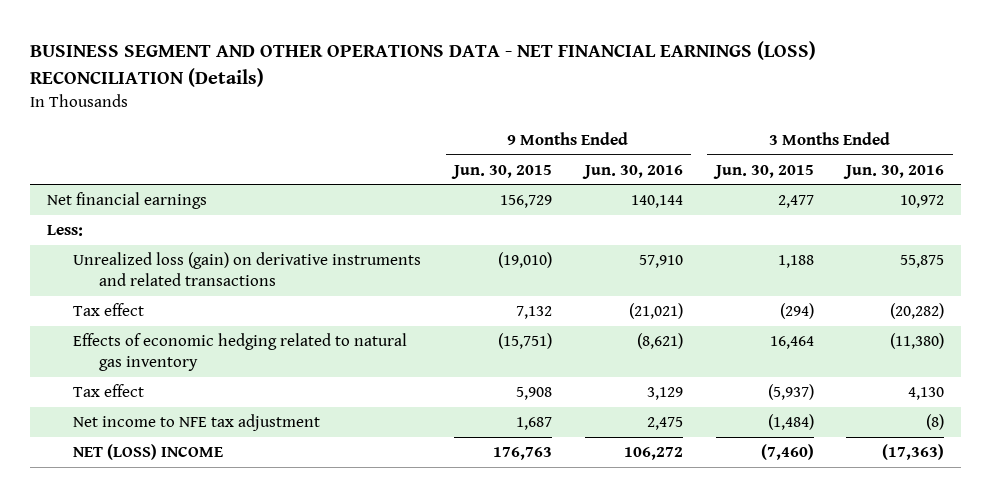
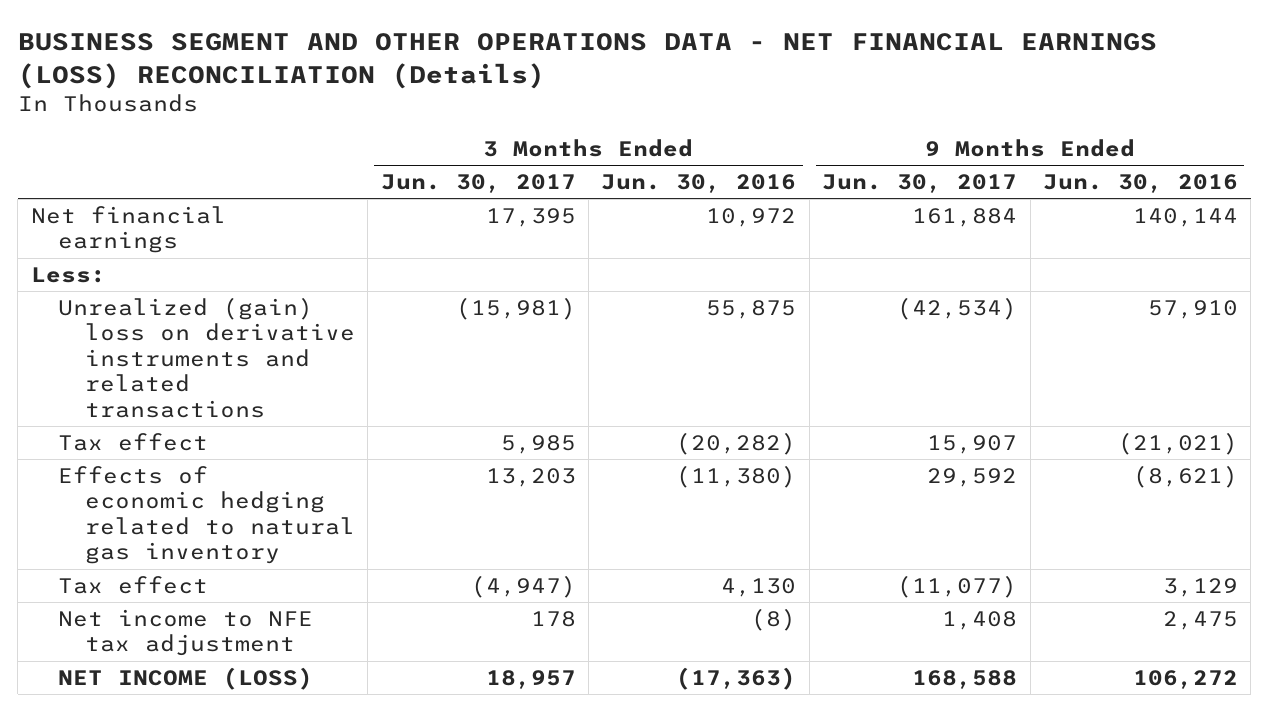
- | 9 Months Ended Jun. 30, 2015 | 9 Months Ended Jun. 30, 2016 | 3 Months Ended Jun. 30, 2015 | 3 Months Ended Jun. 30, 2016
+ | 3 Months Ended Jun. 30, 2017 | 3 Months Ended Jun. 30, 2016 | 9 Months Ended Jun. 30, 2017 | 9 Months Ended Jun. 30, 2016
- Unrealized loss (gain) on derivative instruments and related transactions | (19,010) | 57,910 | 1,188 | 55,875
+ Unrealized (gain) loss on derivative instruments and related transactions | (15,981) | 55,875 | (42,534) | 57,910
- NET (LOSS) INCOME | 176,763 | 106,272 | (7,460) | (17,363)
+ NET INCOME (LOSS) | 18,957 | (17,363) | 168,588 | 106,272

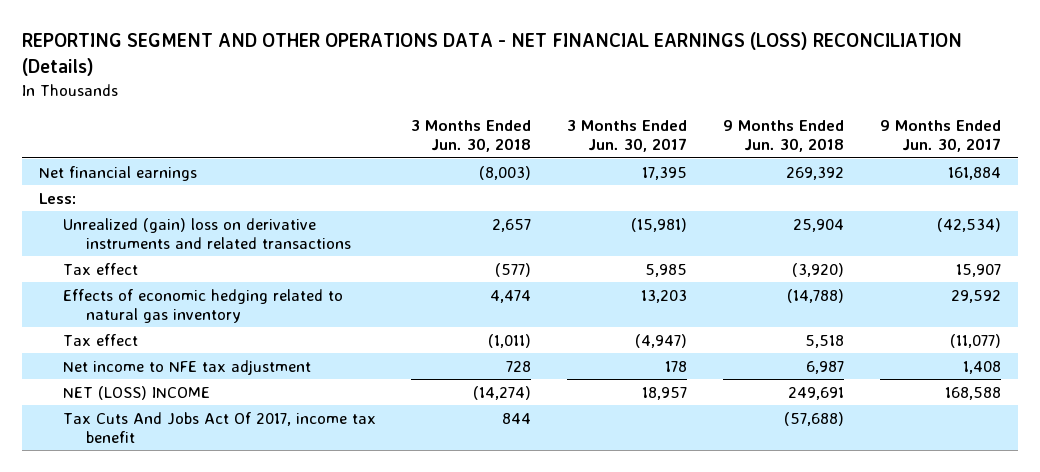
- BUSINESS SEGMENT AND OTHER OPERATIONS DATA - NET FINANCIAL EARNINGS (LOSS) RECONCILIATION (Details)
+ REPORTING SEGMENT AND OTHER OPERATIONS DATA - NET FINANCIAL EARNINGS (LOSS) RECONCILIATION (Details)
- | 3 Months Ended Jun. 30, 2017 | 3 Months Ended Jun. 30, 2016 | 9 Months Ended Jun. 30, 2017 | 9 Months Ended Jun. 30, 2016
+ | 3 Months Ended Jun. 30, 2018 | 3 Months Ended Jun. 30, 2017 | 9 Months Ended Jun. 30, 2018 | 9 Months Ended Jun. 30, 2017
- NET INCOME (LOSS) | 18,957 | (17,363) | 168,588 | 106,272
+ NET (LOSS) INCOME | (14,274) | 18,957 | 249,691 | 168,588
+ Tax Cuts And Jobs Act Of 2017, income tax benefit | 844 | | (57,688) |

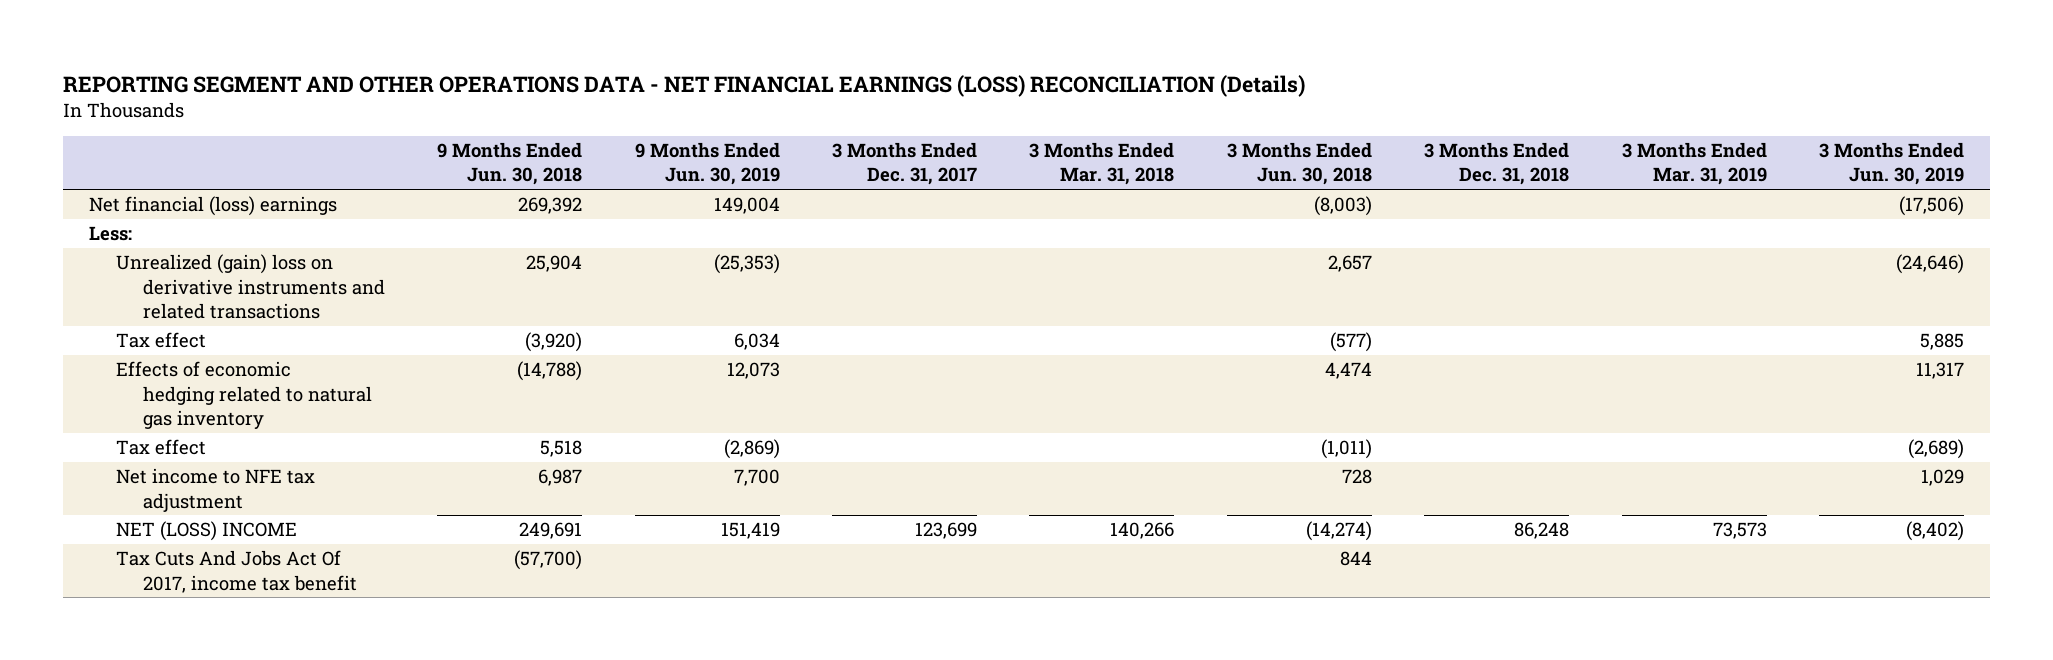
- | 3 Months Ended Jun. 30, 2018 | 3 Months Ended Jun. 30, 2017 | 9 Months Ended Jun. 30, 2018 | 9 Months Ended Jun. 30, 2017
+ | 9 Months Ended Jun. 30, 2018 | 9 Months Ended Jun. 30, 2019 | 3 Months Ended Dec. 31, 2017 | 3 Months Ended Mar. 31, 2018 | 3 Months Ended Jun. 30, 2018 | 3 Months Ended Dec. 31, 2018 | 3 Months Ended Mar. 31, 2019 | 3 Months Ended Jun. 30, 2019
- Net financial earnings | (8,003) | 17,395 | 269,392 | 161,884
+ Net financial (loss) earnings | 269,392 | 149,004 | | | (8,003) | | | (17,506)
- Tax Cuts And Jobs Act Of 2017, income tax benefit | 844 | | (57,688) |
+ Tax Cuts And Jobs Act Of 2017, income tax benefit | (57,700) | | | | 844 | | |

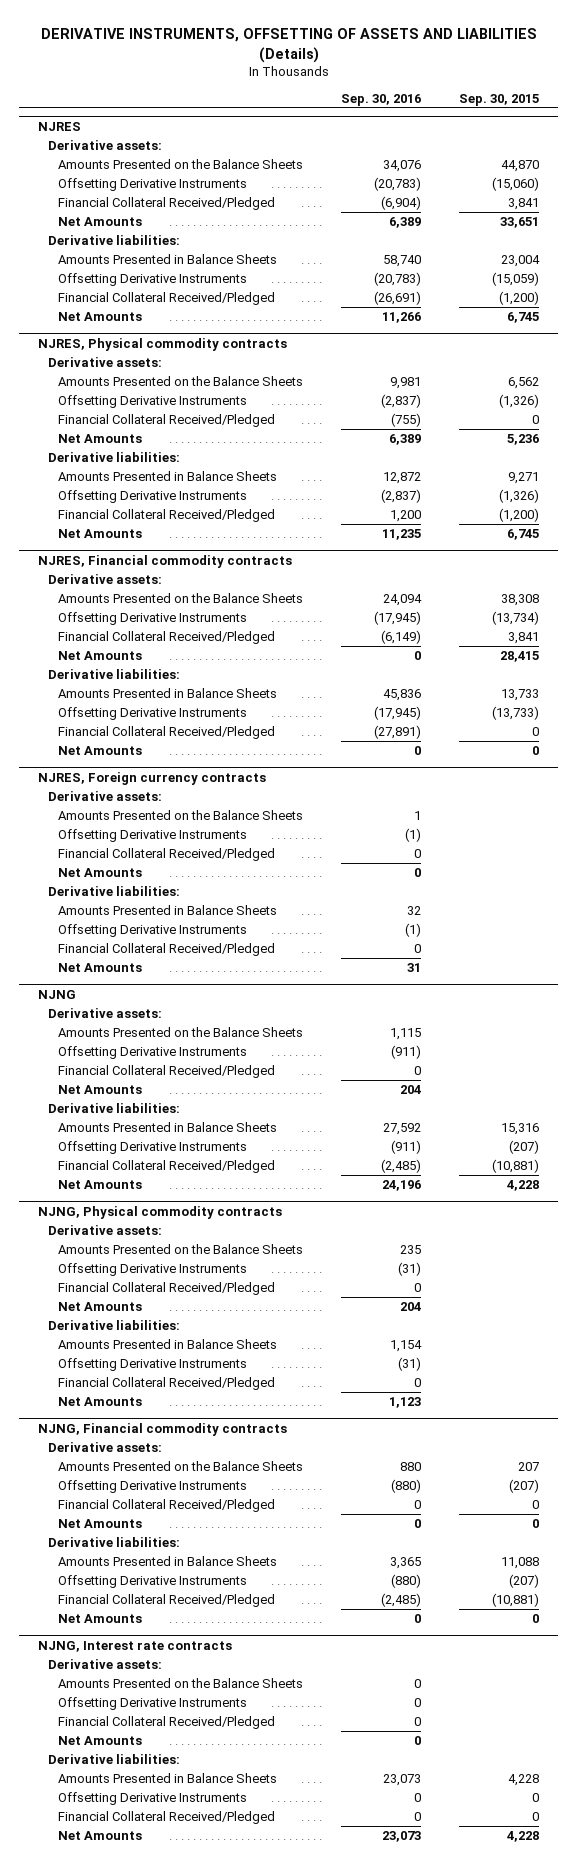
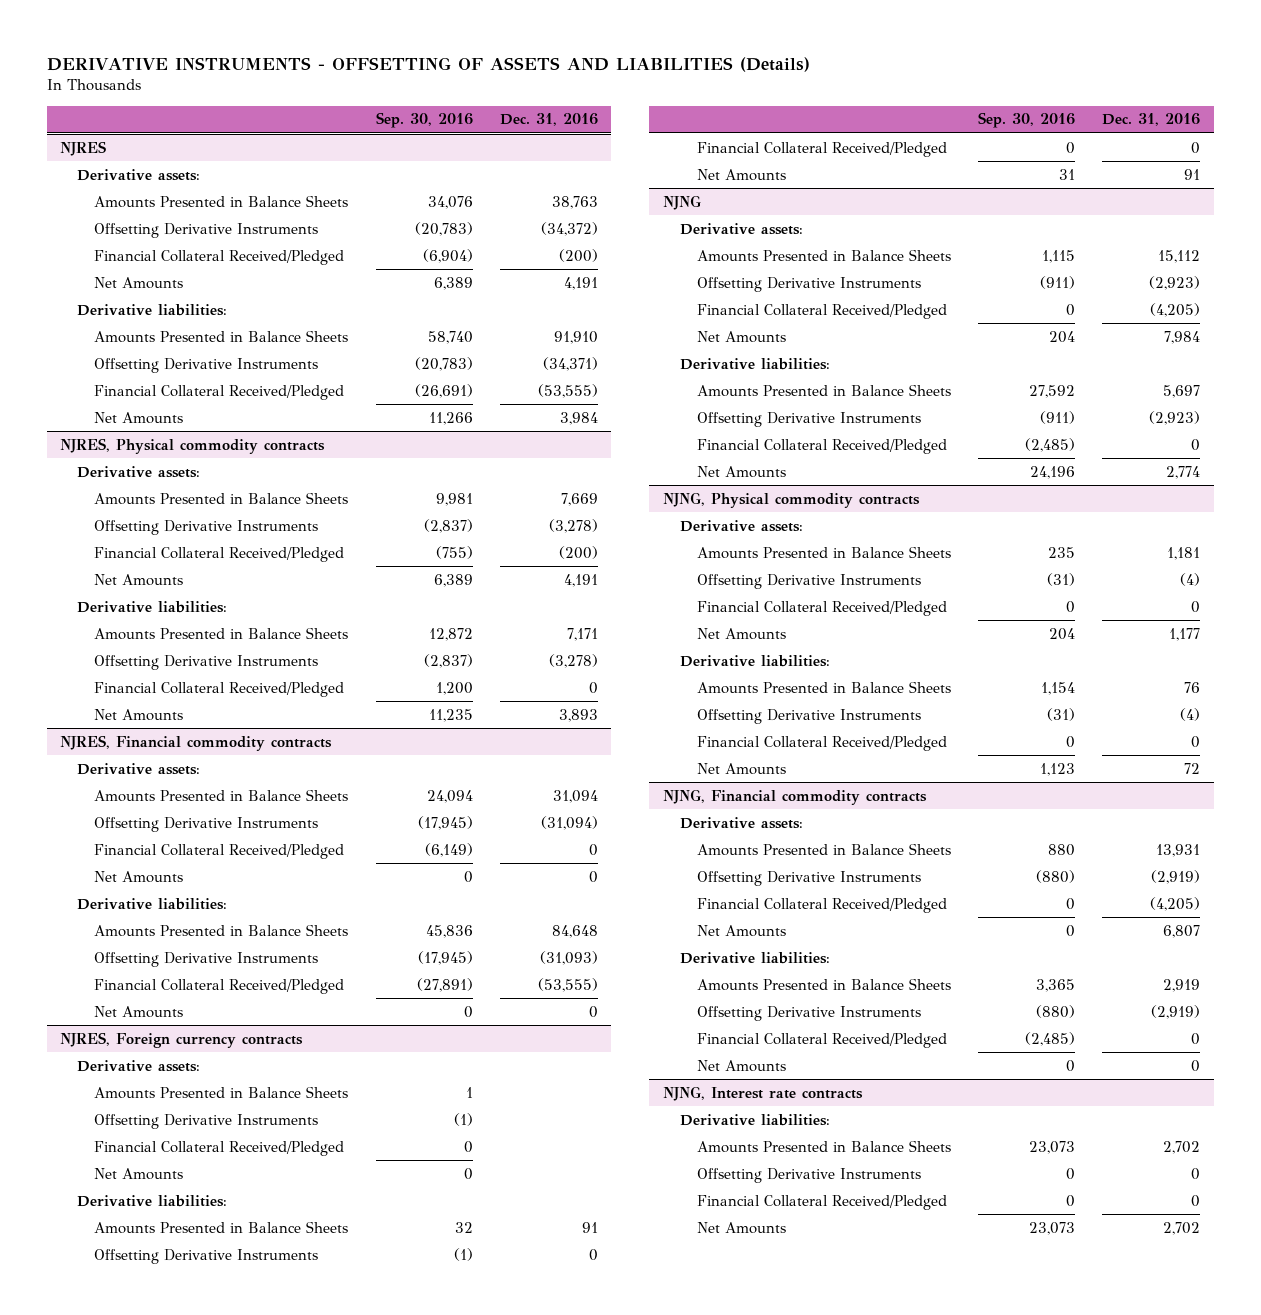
- DERIVATIVE INSTRUMENTS, OFFSETTING OF ASSETS AND LIABILITIES (Details)
+ DERIVATIVE INSTRUMENTS - OFFSETTING OF ASSETS AND LIABILITIES (Details)
- | Sep. 30, 2016 | Sep. 30, 2015
+ | Sep. 30, 2016 | Dec. 31, 2016
@ NJRES
- Amounts Presented on the Balance Sheets | 34,076 | 44,870
+ Amounts Presented in Balance Sheets | 34,076 | 38,763
@ NJRES, Physical commodity contracts
- Amounts Presented on the Balance Sheets | 9,981 | 6,562
+ Amounts Presented in Balance Sheets | 9,981 | 7,669
@ NJRES, Financial commodity contracts
- Amounts Presented on the Balance Sheets | 24,094 | 38,308
+ Amounts Presented in Balance Sheets | 24,094 | 31,094
@ NJRES, Foreign currency contracts
- Amounts Presented on the Balance Sheets | 1 |
+ Amounts Presented in Balance Sheets | 1 |
@ NJNG
- Amounts Presented on the Balance Sheets | 1,115 |
+ Amounts Presented in Balance Sheets | 1,115 | 15,112
@ NJNG, Physical commodity contracts
- Amounts Presented on the Balance Sheets | 235 |
+ Amounts Presented in Balance Sheets | 235 | 1,181
@ NJNG, Financial commodity contracts
- Amounts Presented on the Balance Sheets | 880 | 207
+ Amounts Presented in Balance Sheets | 880 | 13,931
@ NJNG, Interest rate contracts
- Derivative assets:
- Amounts Presented on the Balance Sheets | 0 |
- Offsetting Derivative Instruments | 0 |
- Financial Collateral Received/Pledged | 0 |
- Net Amounts | 0 |

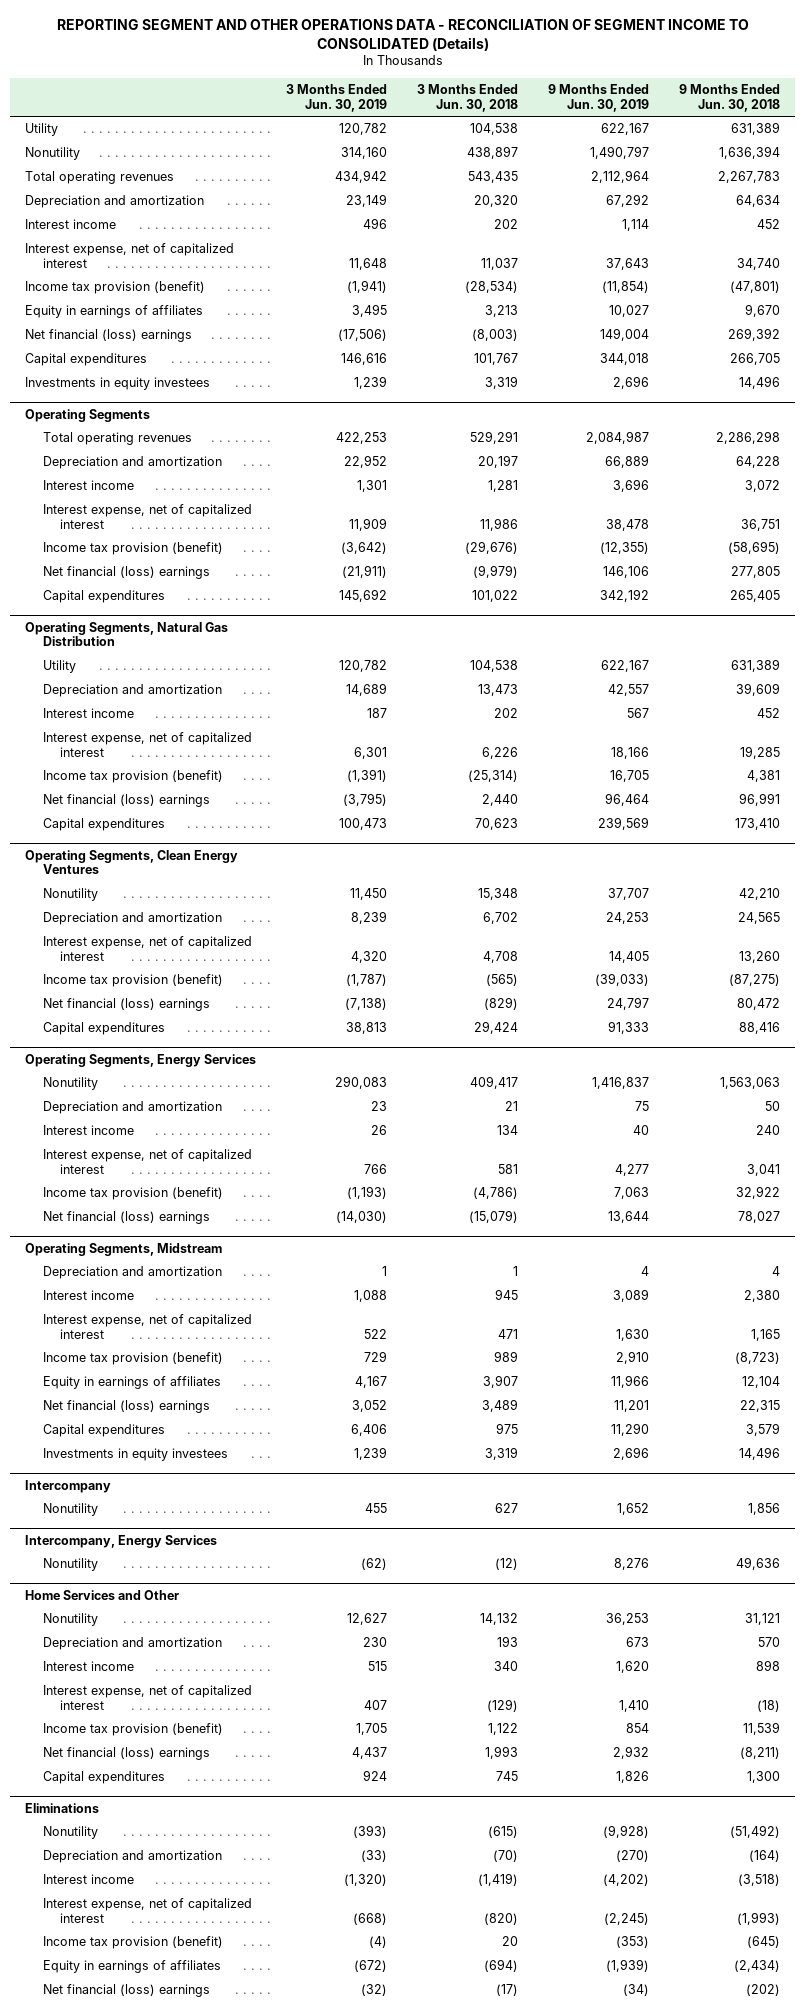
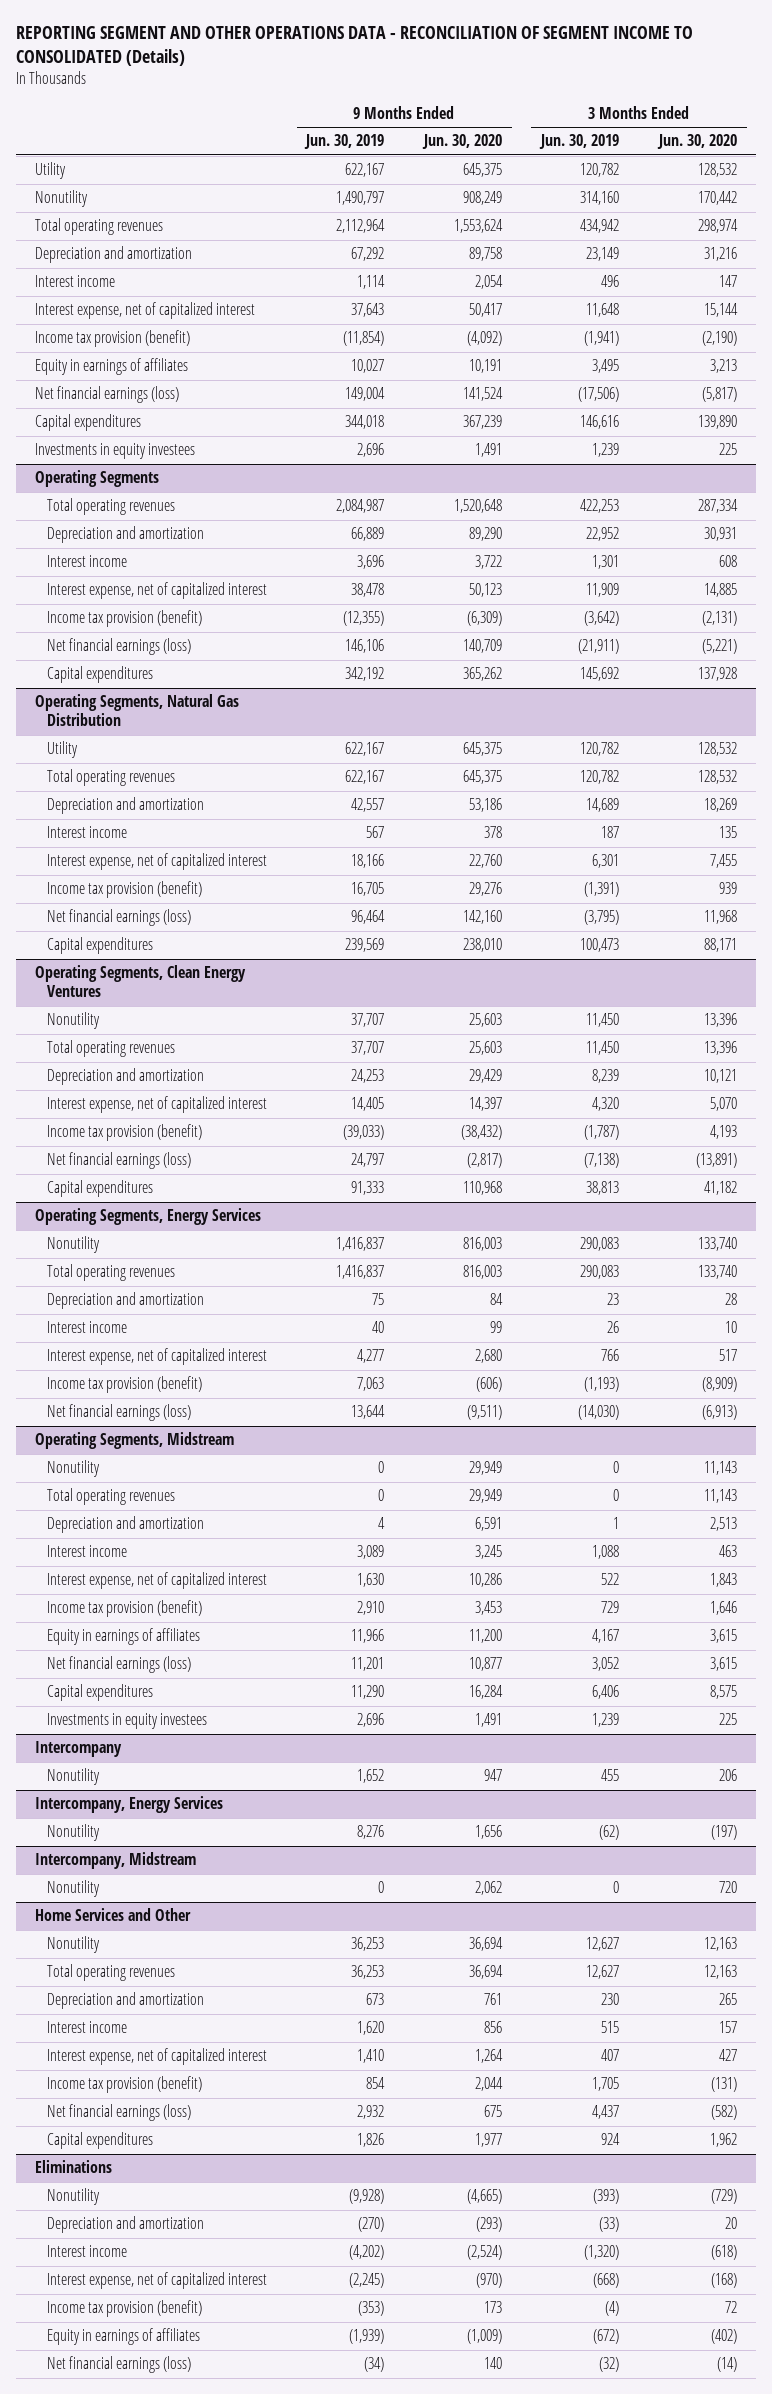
- | 3 Months Ended Jun. 30, 2019 | 3 Months Ended Jun. 30, 2018 | 9 Months Ended Jun. 30, 2019 | 9 Months Ended Jun. 30, 2018
+ | 9 Months Ended Jun. 30, 2019 | 9 Months Ended Jun. 30, 2020 | 3 Months Ended Jun. 30, 2019 | 3 Months Ended Jun. 30, 2020
- Net financial (loss) earnings | (17,506) | (8,003) | 149,004 | 269,392
+ Net financial earnings (loss) | 149,004 | 141,524 | (17,506) | (5,817)
@ Operating Segments
- Net financial (loss) earnings | (21,911) | (9,979) | 146,106 | 277,805
+ Net financial earnings (loss) | 146,106 | 140,709 | (21,911) | (5,221)
@ Operating Segments, Natural Gas Distribution
+ Total operating revenues | 622,167 | 645,375 | 120,782 | 128,532
- Net financial (loss) earnings | (3,795) | 2,440 | 96,464 | 96,991
+ Net financial earnings (loss) | 96,464 | 142,160 | (3,795) | 11,968
@ Operating Segments, Clean Energy Ventures
+ Total operating revenues | 37,707 | 25,603 | 11,450 | 13,396
- Net financial (loss) earnings | (7,138) | (829) | 24,797 | 80,472
+ Net financial earnings (loss) | 24,797 | (2,817) | (7,138) | (13,891)
@ Operating Segments, Energy Services
+ Total operating revenues | 1,416,837 | 816,003 | 290,083 | 133,740
- Net financial (loss) earnings | (14,030) | (15,079) | 13,644 | 78,027
+ Net financial earnings (loss) | 13,644 | (9,511) | (14,030) | (6,913)
@ Operating Segments, Midstream
+ Nonutility | 0 | 29,949 | 0 | 11,143
+ Total operating revenues | 0 | 29,949 | 0 | 11,143
- Net financial (loss) earnings | 3,052 | 3,489 | 11,201 | 22,315
+ Net financial earnings (loss) | 11,201 | 10,877 | 3,052 | 3,615
+ Intercompany, Midstream
+ Nonutility | 0 | 2,062 | 0 | 720
@ Home Services and Other
+ Total operating revenues | 36,253 | 36,694 | 12,627 | 12,163
- Net financial (loss) earnings | 4,437 | 1,993 | 2,932 | (8,211)
+ Net financial earnings (loss) | 2,932 | 675 | 4,437 | (582)
@ Eliminations
- Net financial (loss) earnings | (32) | (17) | (34) | (202)
+ Net financial earnings (loss) | (34) | 140 | (32) | (14)

